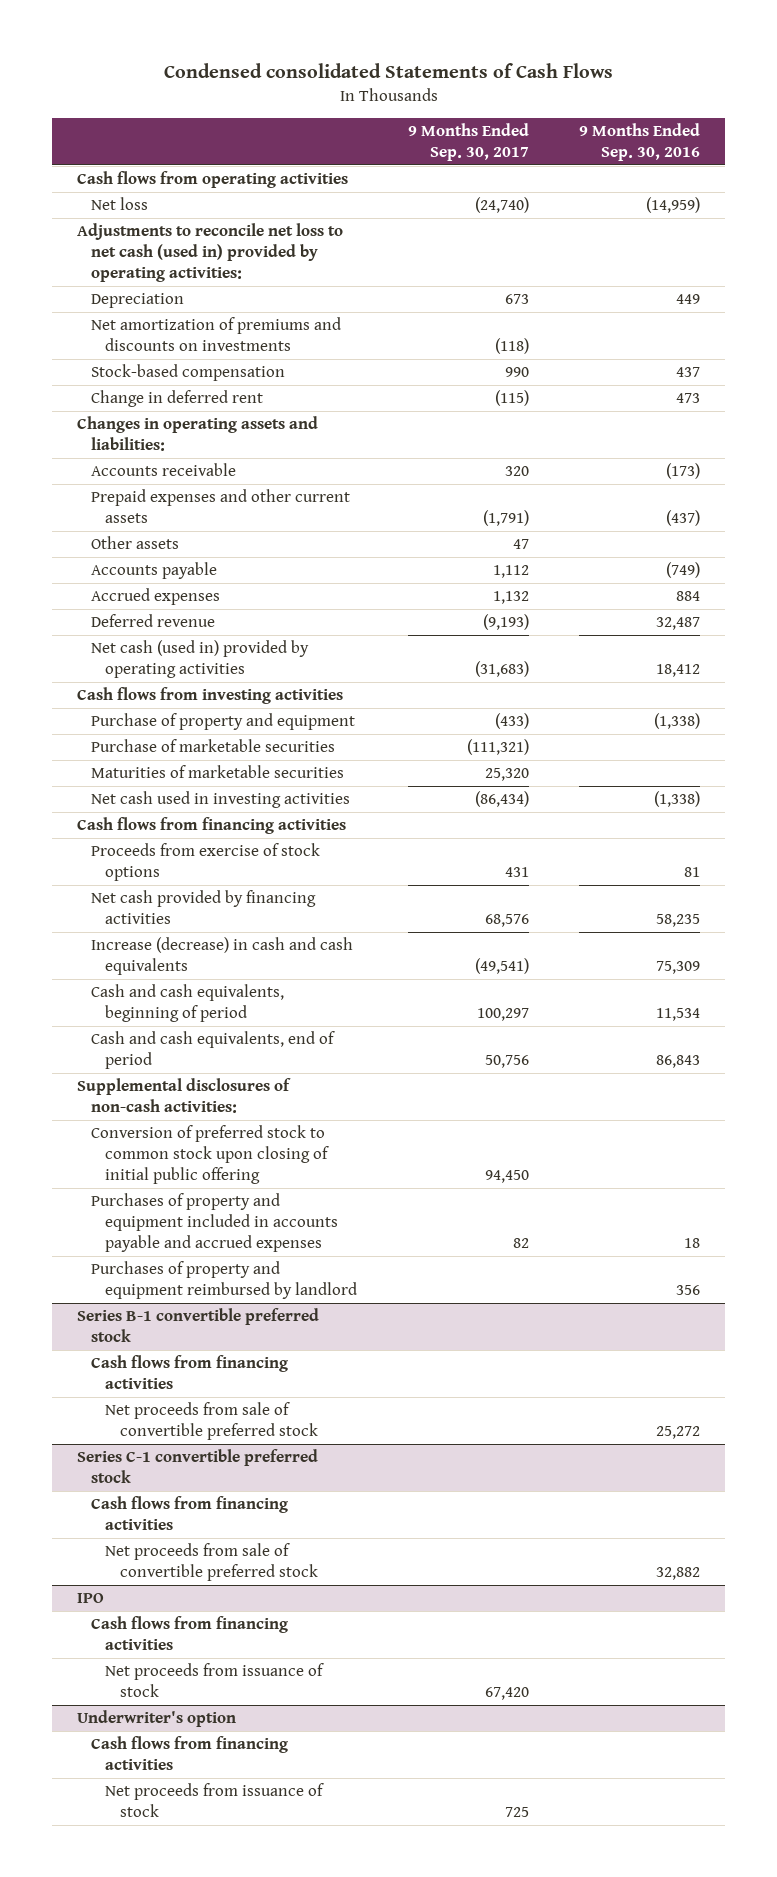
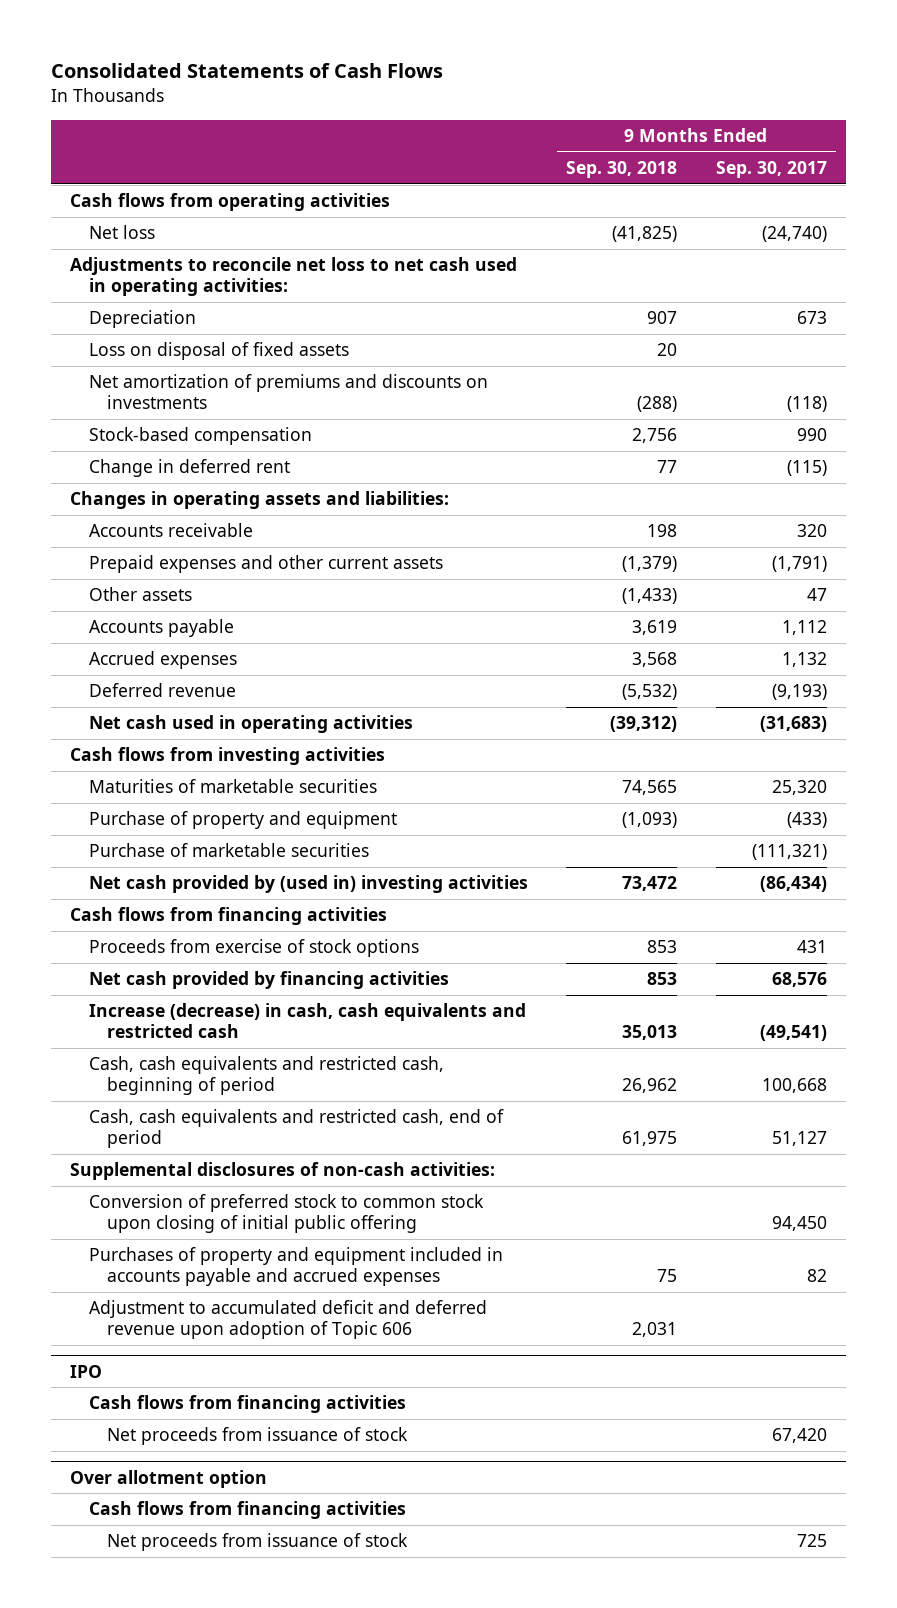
- Condensed consolidated Statements of Cash Flows
+ Consolidated Statements of Cash Flows
- | 9 Months Ended Sep. 30, 2017 | 9 Months Ended Sep. 30, 2016
+ | 9 Months Ended Sep. 30, 2018 | 9 Months Ended Sep. 30, 2017
- Adjustments to reconcile net loss to net cash (used in) provided by operating activities:
+ Adjustments to reconcile net loss to net cash used in operating activities:
+ Loss on disposal of fixed assets | 20 |
- Net cash (used in) provided by operating activities | (31,683) | 18,412
+ Net cash used in operating activities | (39,312) | (31,683)
moved up: Maturities of marketable securities | 74,565 | 25,320
- Net cash used in investing activities | (86,434) | (1,338)
+ Net cash provided by (used in) investing activities | 73,472 | (86,434)
- Increase (decrease) in cash and cash equivalents | (49,541) | 75,309
- Cash and cash equivalents, beginning of period | 100,297 | 11,534
- Cash and cash equivalents, end of period | 50,756 | 86,843
+ Increase (decrease) in cash, cash equivalents and restricted cash | 35,013 | (49,541)
+ Cash, cash equivalents and restricted cash, beginning of period | 26,962 | 100,668
+ Cash, cash equivalents and restricted cash, end of period | 61,975 | 51,127
- Purchases of property and equipment reimbursed by landlord | | 356
- Series B-1 convertible preferred stock
- Cash flows from financing activities
- Net proceeds from sale of convertible preferred stock | | 25,272
- Series C-1 convertible preferred stock
- Cash flows from financing activities
- Net proceeds from sale of convertible preferred stock | | 32,882
+ Adjustment to accumulated deficit and deferred revenue upon adoption of Topic 606 | 2,031 |
- Underwriter's option
+ Over allotment option

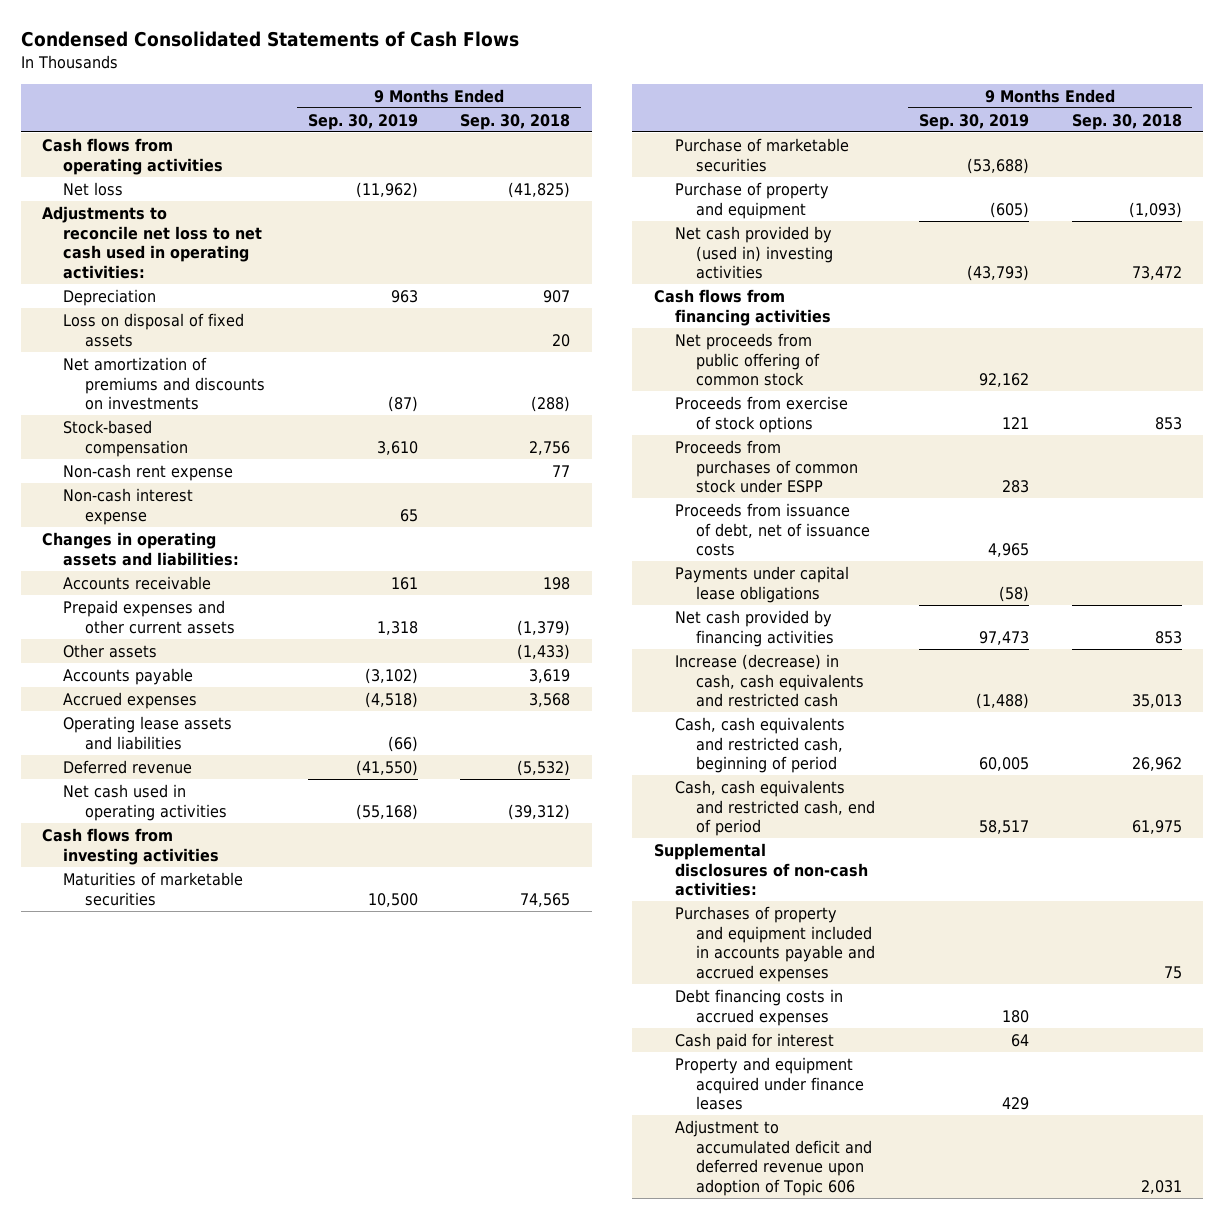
- Consolidated Statements of Cash Flows
+ Condensed Consolidated Statements of Cash Flows
- | 9 Months Ended Sep. 30, 2018 | 9 Months Ended Sep. 30, 2017
+ | 9 Months Ended Sep. 30, 2019 | 9 Months Ended Sep. 30, 2018
- Change in deferred rent | 77 | (115)
+ Non-cash rent expense | | 77
+ Non-cash interest expense | 65 |
+ Operating lease assets and liabilities | (66) |
moved down: Purchase of property and equipment | (605) | (1,093)
+ Net proceeds from public offering of common stock | 92,162 |
+ Proceeds from purchases of common stock under ESPP | 283 |
+ Proceeds from issuance of debt, net of issuance costs | 4,965 |
+ Payments under capital lease obligations | (58) |
- Conversion of preferred stock to common stock upon closing of initial public offering | | 94,450
+ Debt financing costs in accrued expenses | 180 |
+ Cash paid for interest | 64 |
+ Property and equipment acquired under finance leases | 429 |
- IPO
- Cash flows from financing activities
- Net proceeds from issuance of stock | | 67,420
- Over allotment option
- Cash flows from financing activities
- Net proceeds from issuance of stock | | 725

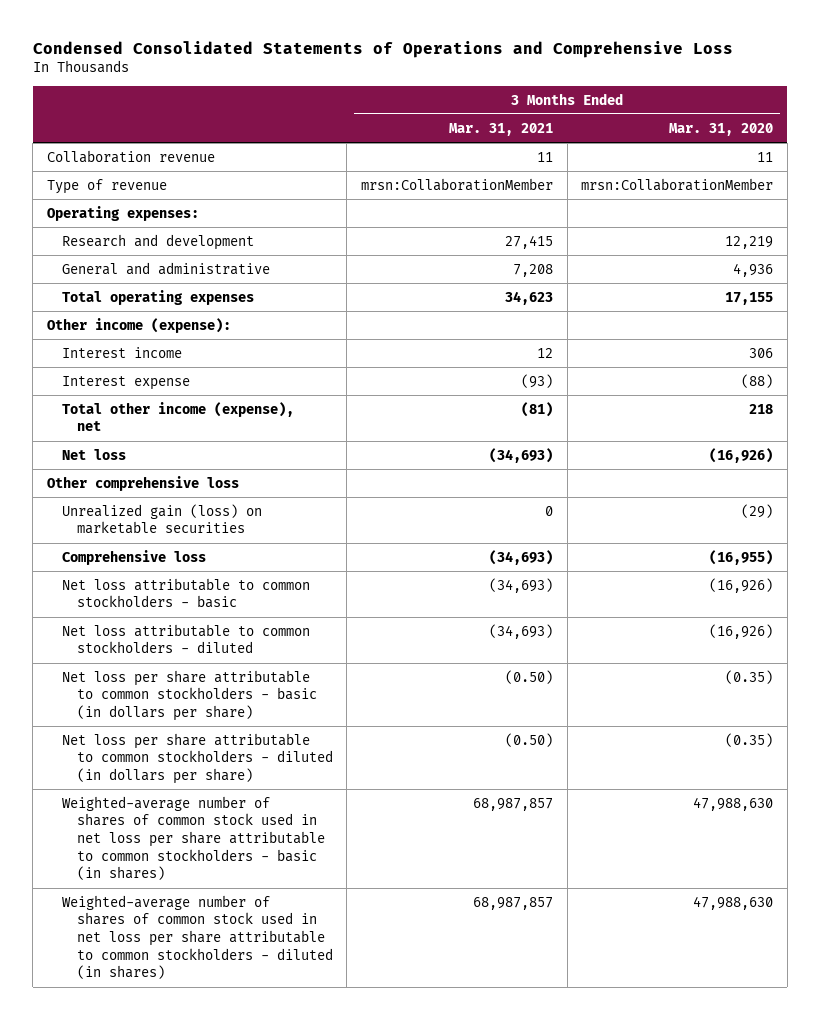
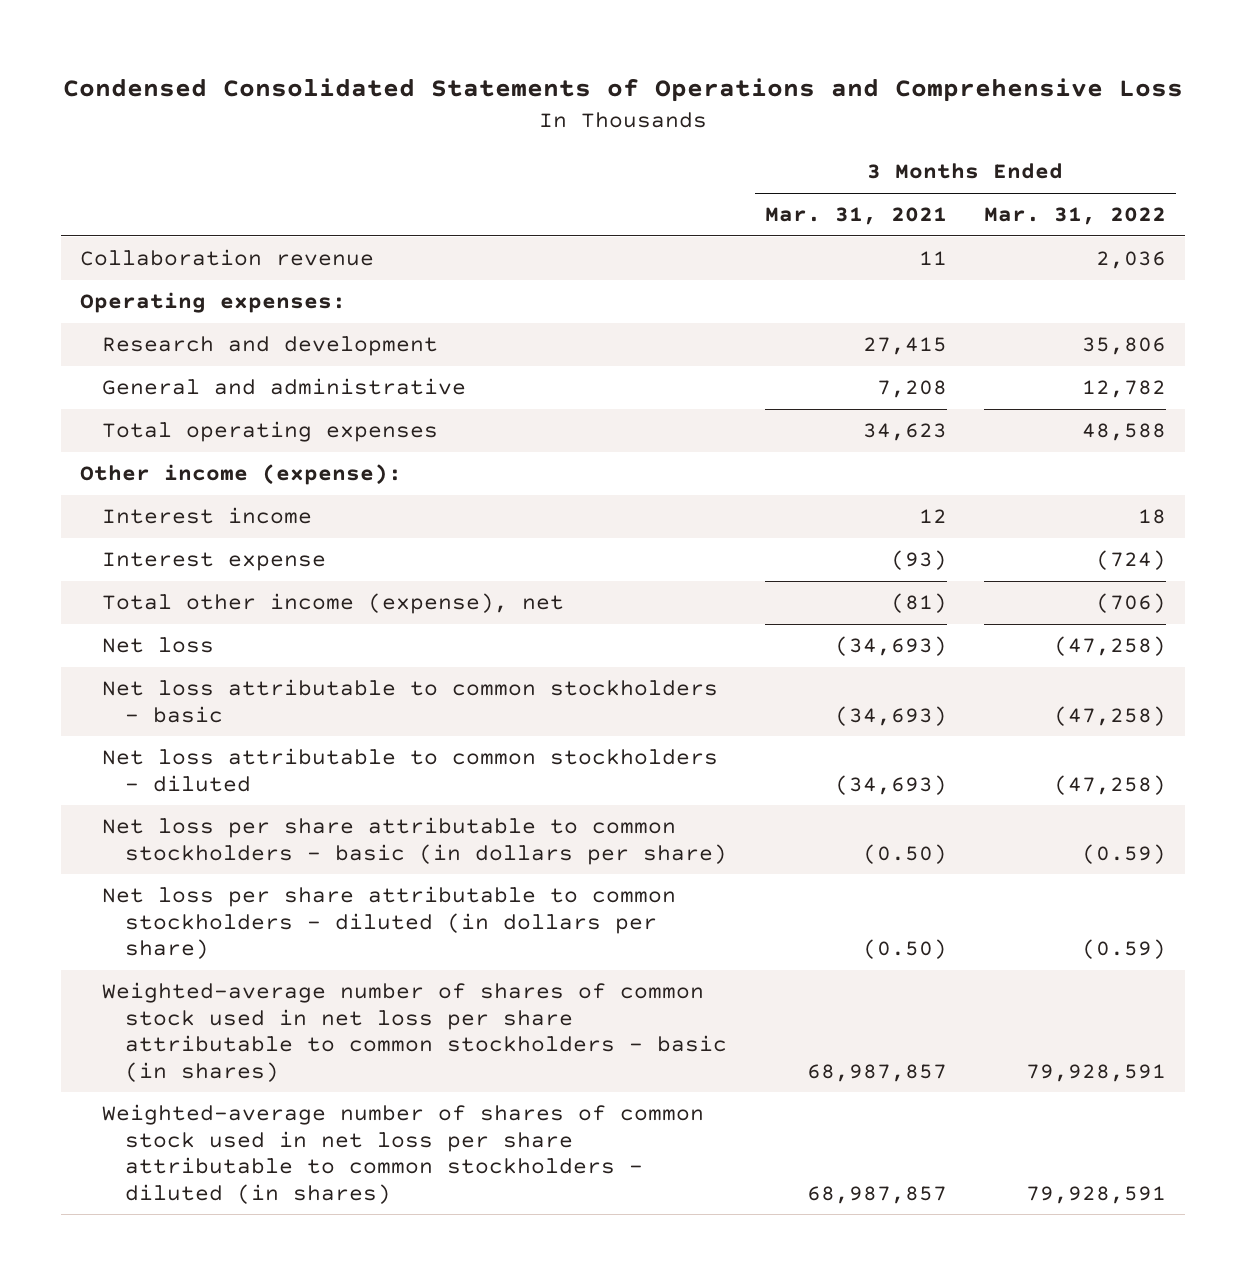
- | 3 Months Ended Mar. 31, 2021 | 3 Months Ended Mar. 31, 2020
+ | 3 Months Ended Mar. 31, 2021 | 3 Months Ended Mar. 31, 2022
- Type of revenue | mrsn:CollaborationMember | mrsn:CollaborationMember
- Other comprehensive loss
- Unrealized gain (loss) on marketable securities | 0 | (29)
- Comprehensive loss | (34,693) | (16,955)

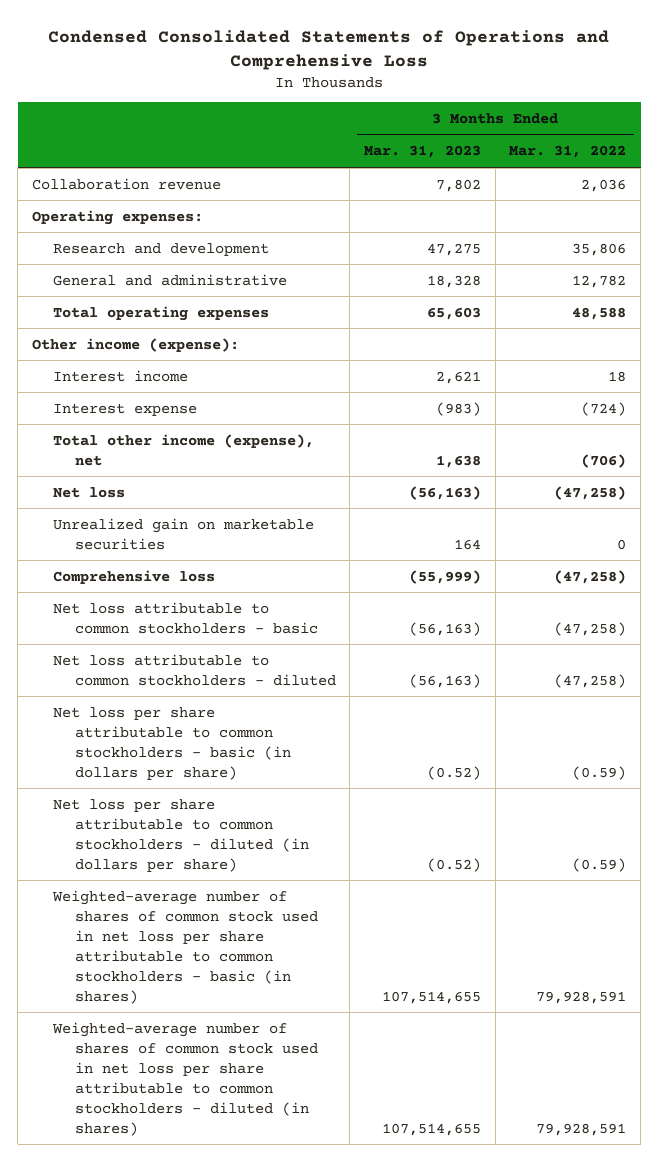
- | 3 Months Ended Mar. 31, 2021 | 3 Months Ended Mar. 31, 2022
+ | 3 Months Ended Mar. 31, 2023 | 3 Months Ended Mar. 31, 2022
+ Unrealized gain on marketable securities | 164 | 0
+ Comprehensive loss | (55,999) | (47,258)

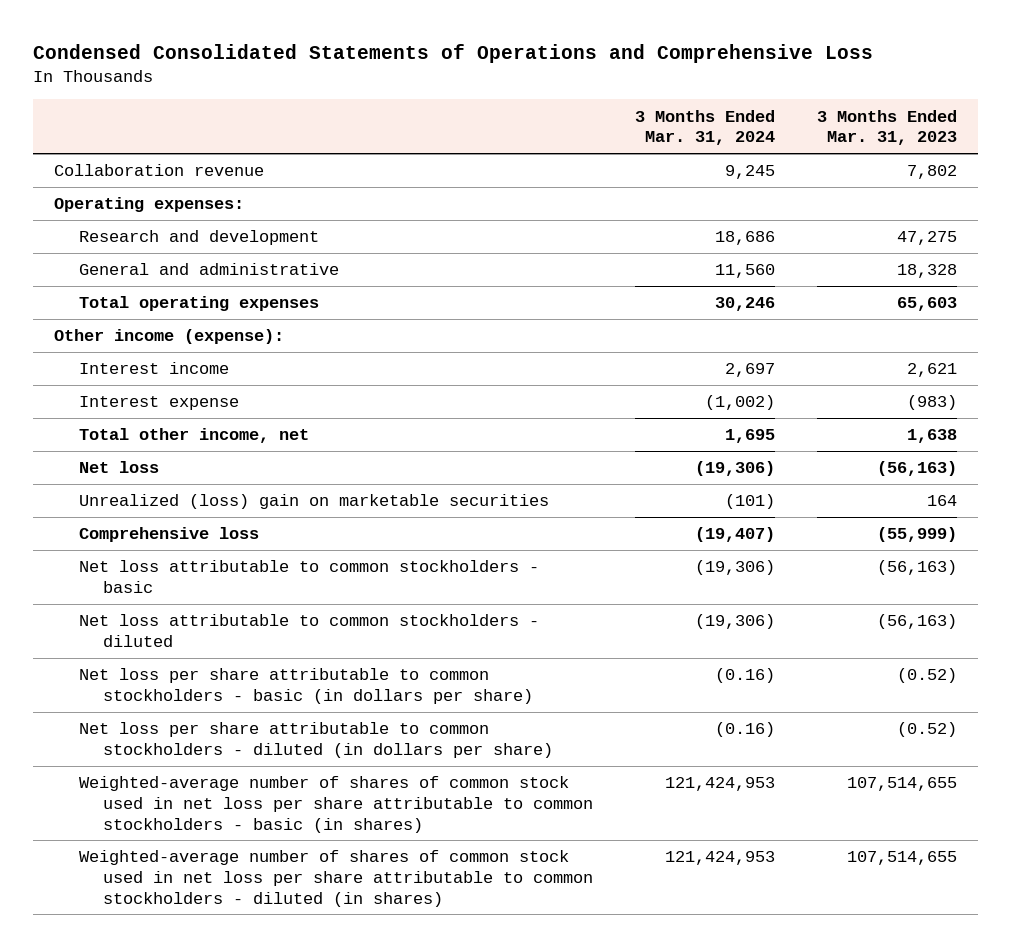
- | 3 Months Ended Mar. 31, 2023 | 3 Months Ended Mar. 31, 2022
+ | 3 Months Ended Mar. 31, 2024 | 3 Months Ended Mar. 31, 2023
- Total other income (expense), net | 1,638 | (706)
+ Total other income, net | 1,695 | 1,638
- Unrealized gain on marketable securities | 164 | 0
+ Unrealized (loss) gain on marketable securities | (101) | 164

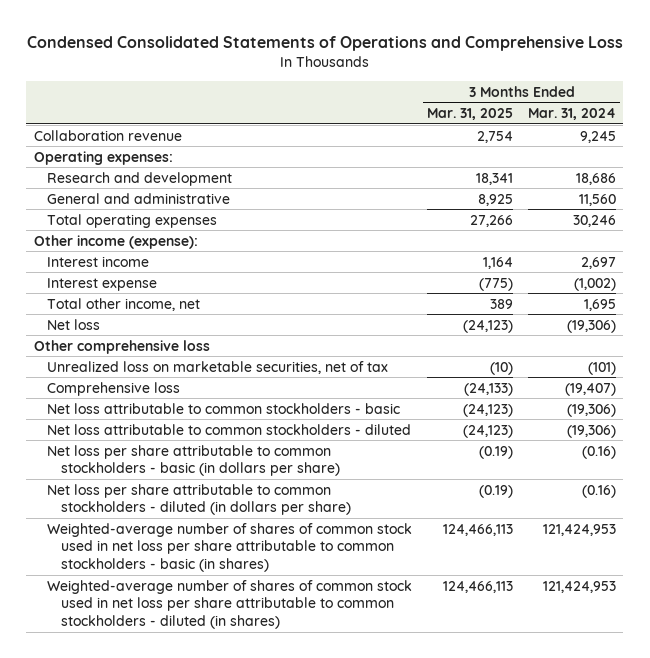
- | 3 Months Ended Mar. 31, 2024 | 3 Months Ended Mar. 31, 2023
+ | 3 Months Ended Mar. 31, 2025 | 3 Months Ended Mar. 31, 2024
- Unrealized (loss) gain on marketable securities | (101) | 164
+ Other comprehensive loss
+ Unrealized loss on marketable securities, net of tax | (10) | (101)

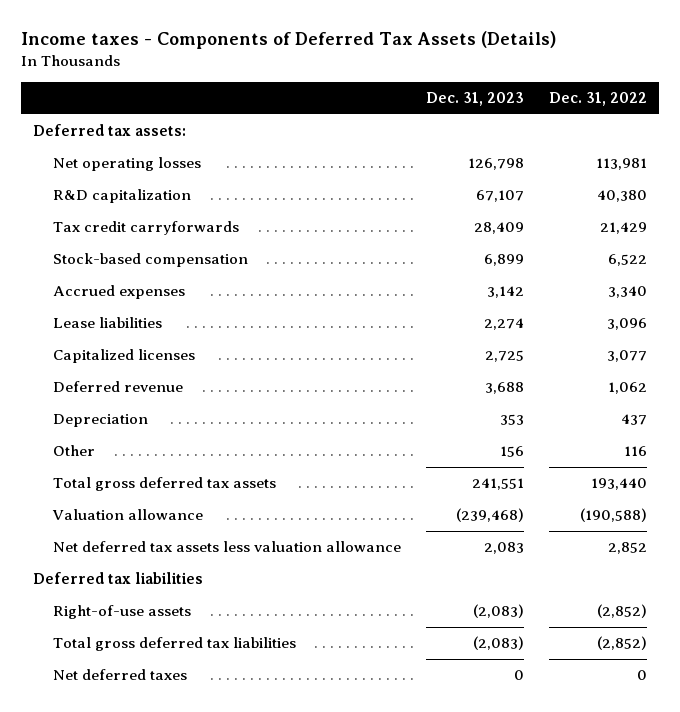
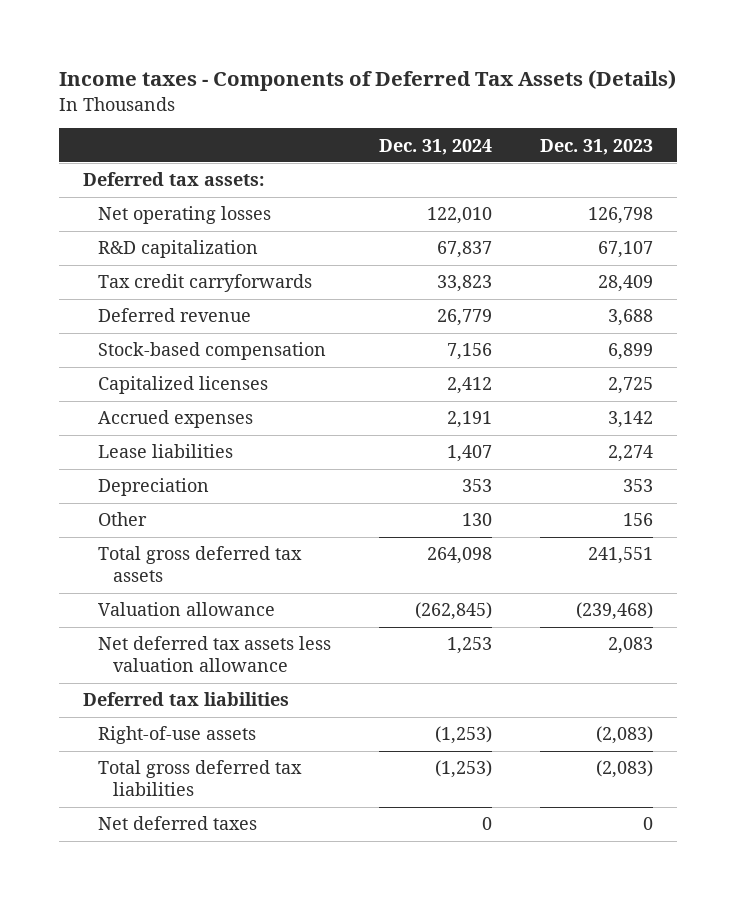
- | Dec. 31, 2023 | Dec. 31, 2022
+ | Dec. 31, 2024 | Dec. 31, 2023
moved up: Deferred revenue | 26,779 | 3,688
moved up: Capitalized licenses | 2,412 | 2,725

